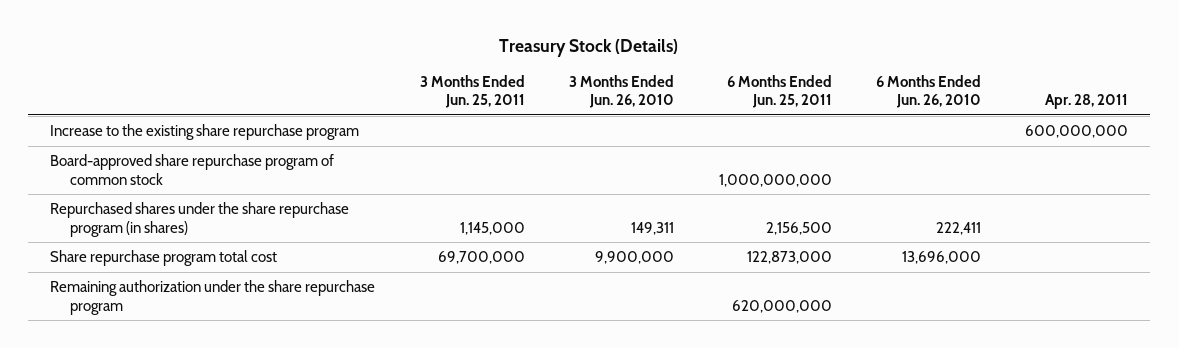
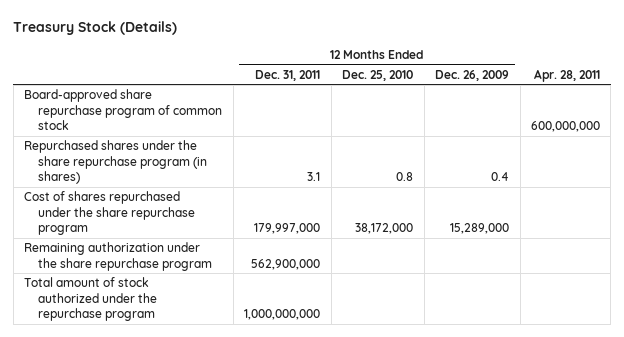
- | 3 Months Ended Jun. 25, 2011 | 3 Months Ended Jun. 26, 2010 | 6 Months Ended Jun. 25, 2011 | 6 Months Ended Jun. 26, 2010 | Apr. 28, 2011
+ | 12 Months Ended Dec. 31, 2011 | 12 Months Ended Dec. 25, 2010 | 12 Months Ended Dec. 26, 2009 | Apr. 28, 2011
- Increase to the existing share repurchase program | | | | | 600,000,000
- Board-approved share repurchase program of common stock | | | 1,000,000,000 | |
+ Board-approved share repurchase program of common stock | | | | 600,000,000
- Share repurchase program total cost | 69,700,000 | 9,900,000 | 122,873,000 | 13,696,000 |
+ Cost of shares repurchased under the share repurchase program | 179,997,000 | 38,172,000 | 15,289,000 |
+ Total amount of stock authorized under the repurchase program | 1,000,000,000 | | |

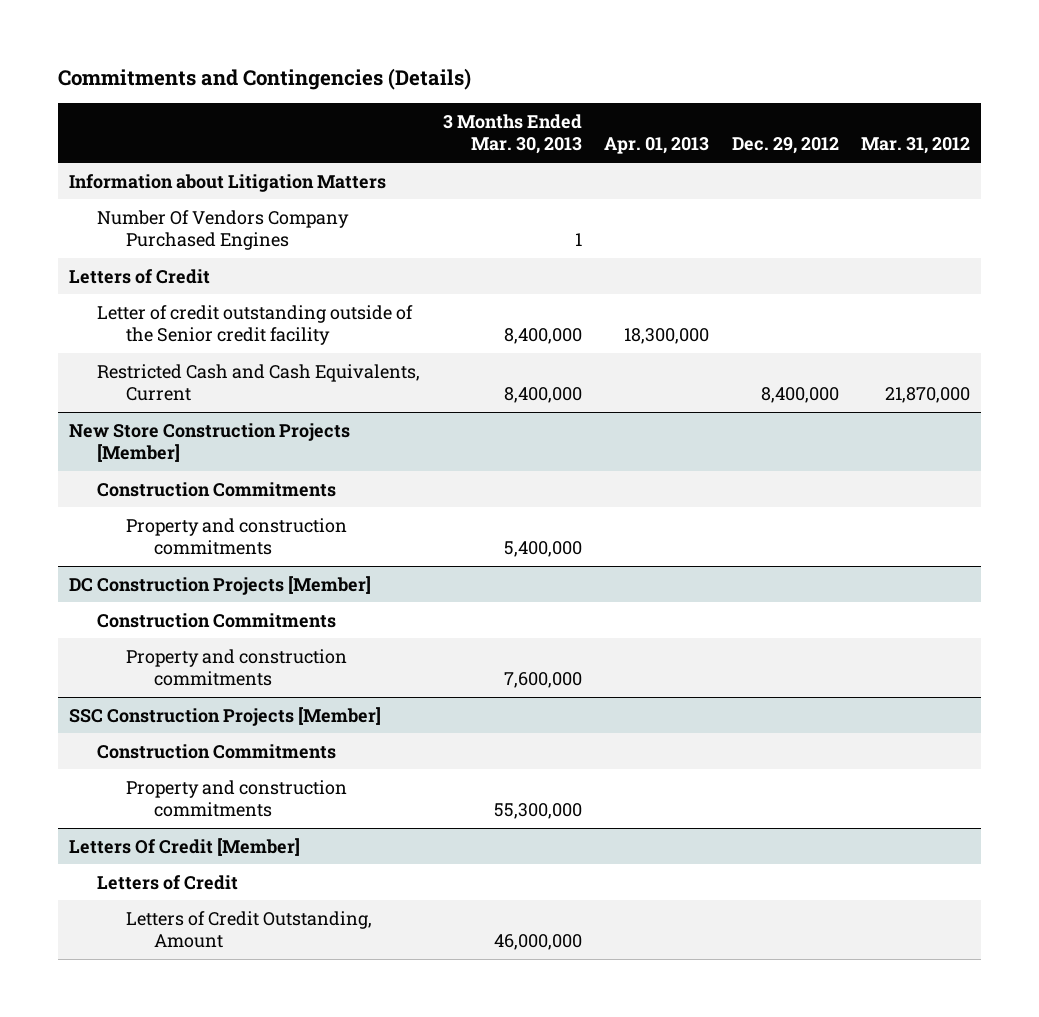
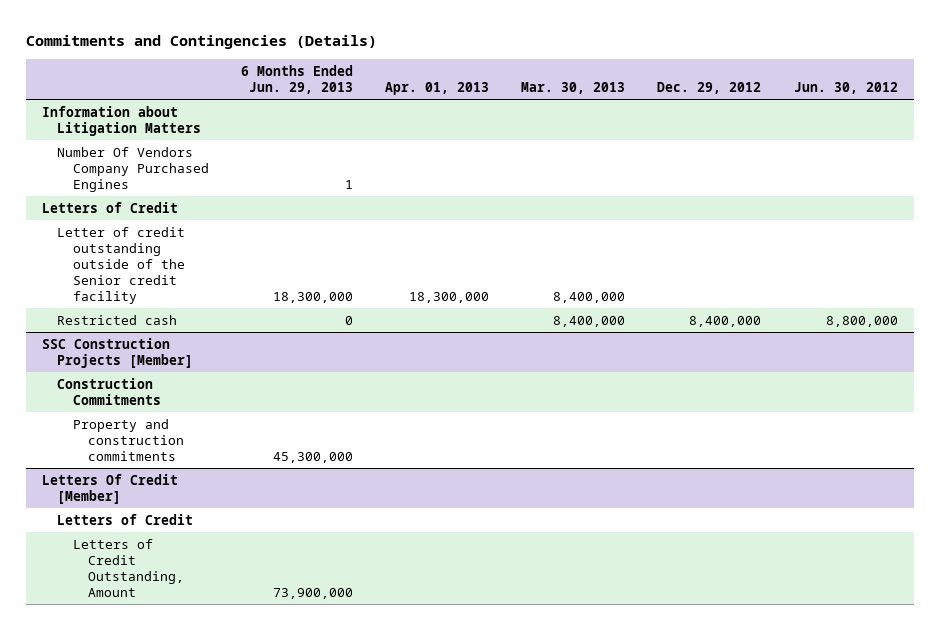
- | 3 Months Ended Mar. 30, 2013 | Apr. 01, 2013 | Dec. 29, 2012 | Mar. 31, 2012
+ | 6 Months Ended Jun. 29, 2013 | Apr. 01, 2013 | Mar. 30, 2013 | Dec. 29, 2012 | Jun. 30, 2012
- Restricted Cash and Cash Equivalents, Current | 8,400,000 | | 8,400,000 | 21,870,000
- New Store Construction Projects [Member]
- Construction Commitments
- Property and construction commitments | 5,400,000 | | |
- DC Construction Projects [Member]
- Construction Commitments
- Property and construction commitments | 7,600,000 | | |
+ Restricted cash | 0 | | 8,400,000 | 8,400,000 | 8,800,000

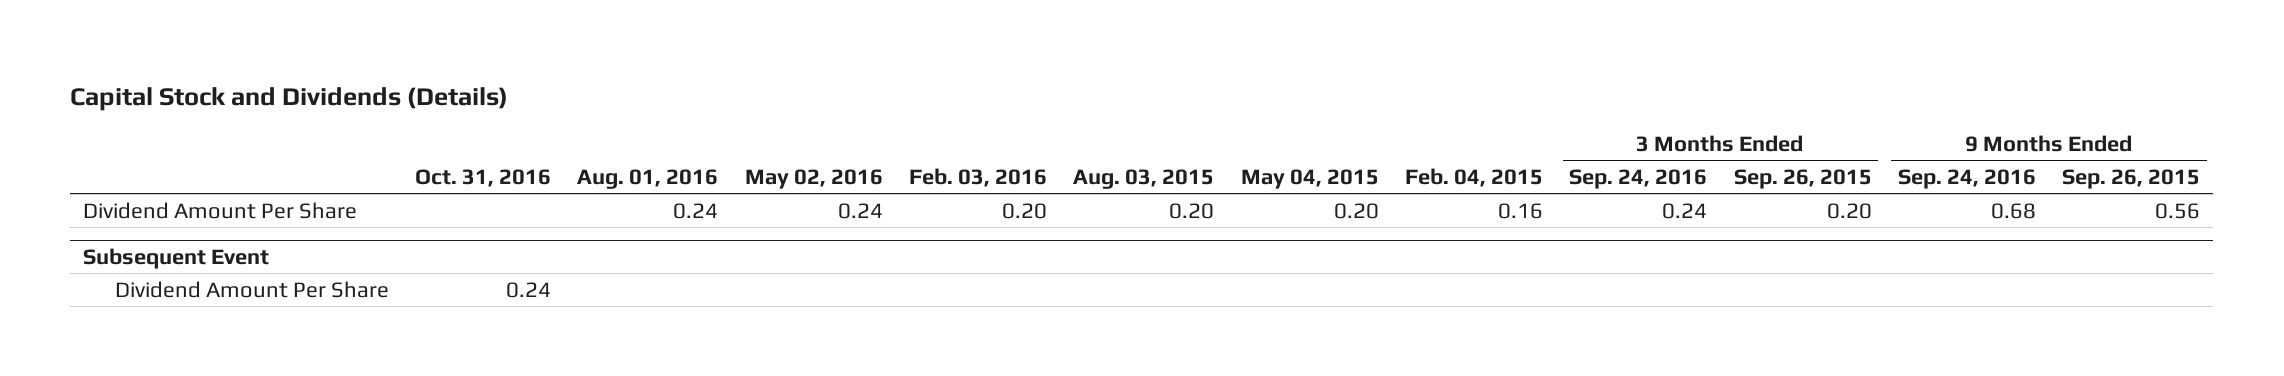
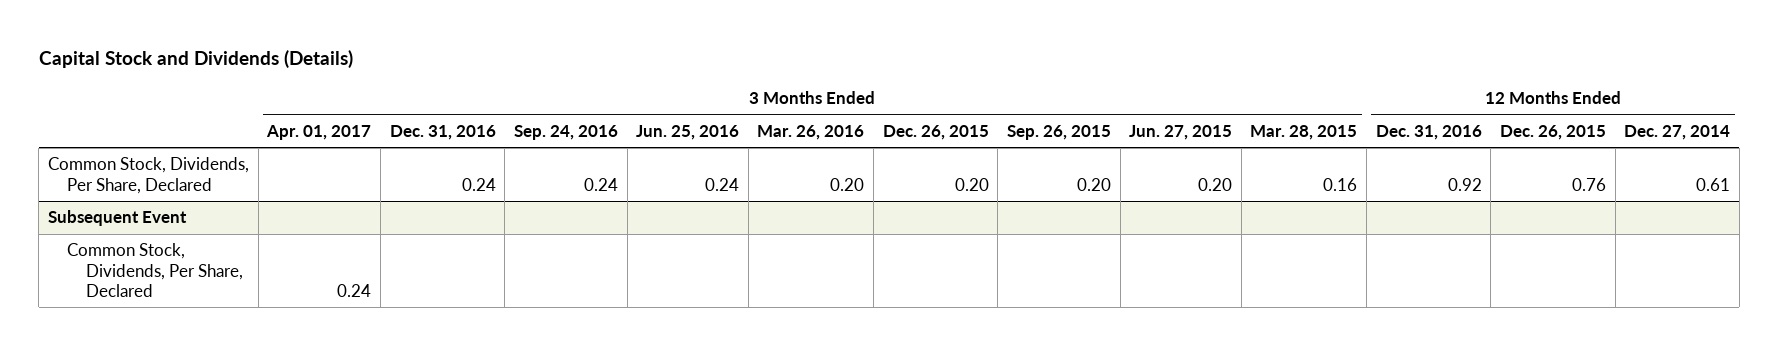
- | Oct. 31, 2016 | Aug. 01, 2016 | May 02, 2016 | Feb. 03, 2016 | Aug. 03, 2015 | May 04, 2015 | Feb. 04, 2015 | 3 Months Ended Sep. 24, 2016 | 3 Months Ended Sep. 26, 2015 | 9 Months Ended Sep. 24, 2016 | 9 Months Ended Sep. 26, 2015
+ | 3 Months Ended Apr. 01, 2017 | 3 Months Ended Dec. 31, 2016 | 3 Months Ended Sep. 24, 2016 | 3 Months Ended Jun. 25, 2016 | 3 Months Ended Mar. 26, 2016 | 3 Months Ended Dec. 26, 2015 | 3 Months Ended Sep. 26, 2015 | 3 Months Ended Jun. 27, 2015 | 3 Months Ended Mar. 28, 2015 | 12 Months Ended Dec. 31, 2016 | 12 Months Ended Dec. 26, 2015 | 12 Months Ended Dec. 27, 2014
- Dividend Amount Per Share | | 0.24 | 0.24 | 0.20 | 0.20 | 0.20 | 0.16 | 0.24 | 0.20 | 0.68 | 0.56
+ Common Stock, Dividends, Per Share, Declared | | 0.24 | 0.24 | 0.24 | 0.20 | 0.20 | 0.20 | 0.20 | 0.16 | 0.92 | 0.76 | 0.61
@ Subsequent Event
- Dividend Amount Per Share | 0.24 | | | | | | | | | |
+ Common Stock, Dividends, Per Share, Declared | 0.24 | | | | | | | | | | |

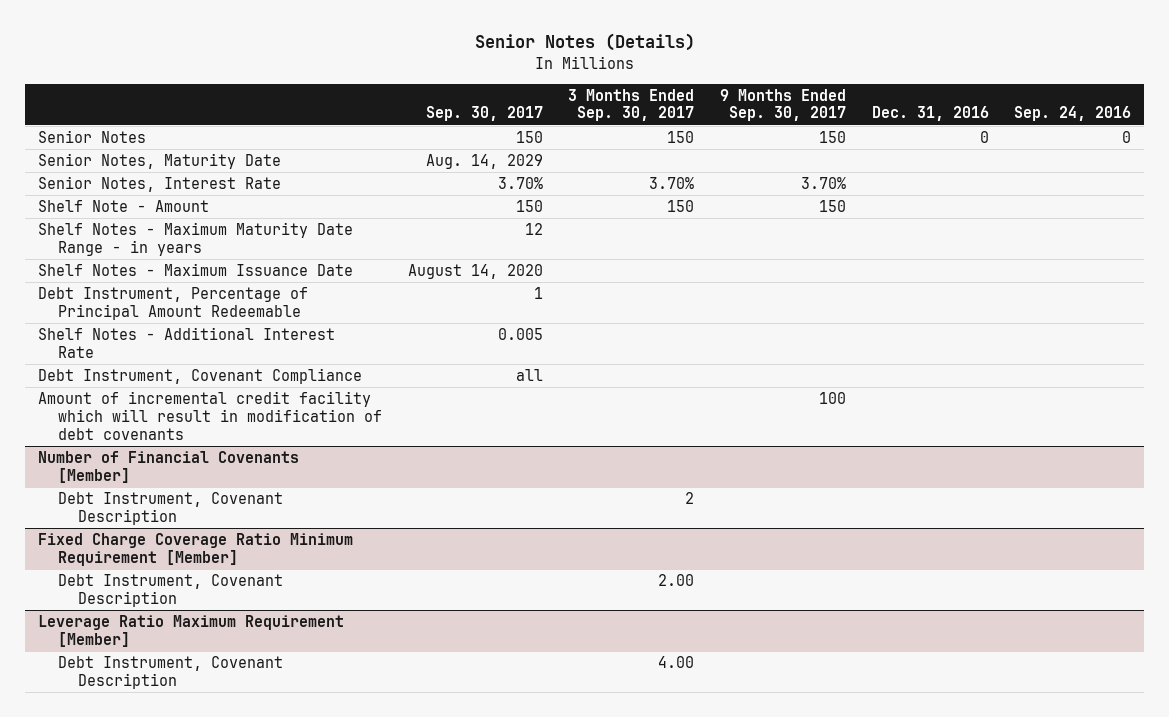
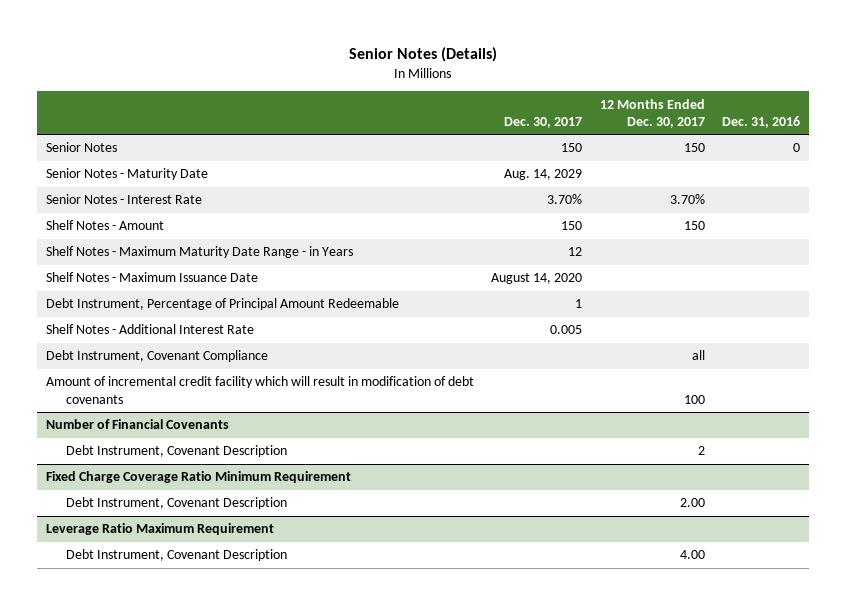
- | Sep. 30, 2017 | 3 Months Ended Sep. 30, 2017 | 9 Months Ended Sep. 30, 2017 | Dec. 31, 2016 | Sep. 24, 2016
+ | Dec. 30, 2017 | 12 Months Ended Dec. 30, 2017 | Dec. 31, 2016
- Senior Notes, Maturity Date | Aug. 14, 2029 | | | |
- Senior Notes, Interest Rate | 3.70% | 3.70% | 3.70% | |
- Shelf Note - Amount | 150 | 150 | 150 | |
- Shelf Notes - Maximum Maturity Date Range - in years | 12 | | | |
+ Senior Notes - Maturity Date | Aug. 14, 2029 | |
+ Senior Notes - Interest Rate | 3.70% | 3.70% |
+ Shelf Notes - Amount | 150 | 150 |
+ Shelf Notes - Maximum Maturity Date Range - in Years | 12 | |
- Number of Financial Covenants [Member]
+ Number of Financial Covenants
- Fixed Charge Coverage Ratio Minimum Requirement [Member]
+ Fixed Charge Coverage Ratio Minimum Requirement
- Leverage Ratio Maximum Requirement [Member]
+ Leverage Ratio Maximum Requirement

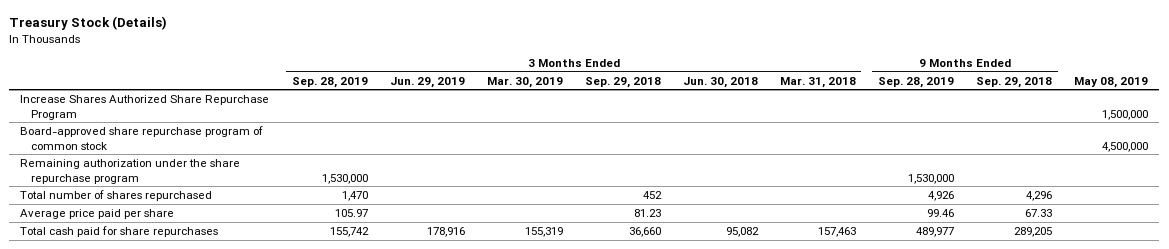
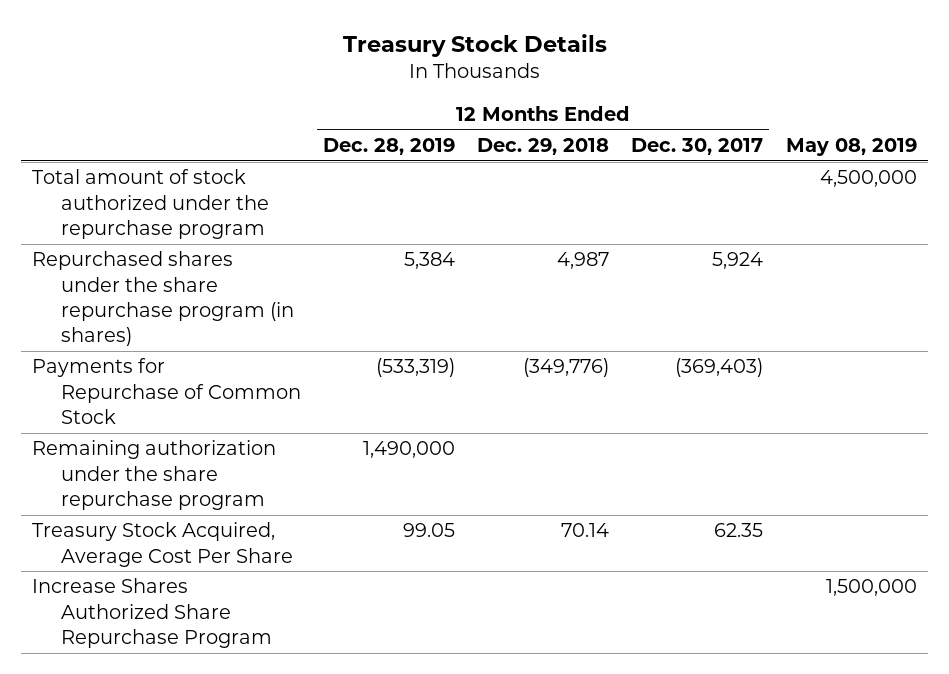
- Treasury Stock (Details)
+ Treasury Stock Details
- | 3 Months Ended Sep. 28, 2019 | 3 Months Ended Jun. 29, 2019 | 3 Months Ended Mar. 30, 2019 | 3 Months Ended Sep. 29, 2018 | 3 Months Ended Jun. 30, 2018 | 3 Months Ended Mar. 31, 2018 | 9 Months Ended Sep. 28, 2019 | 9 Months Ended Sep. 29, 2018 | May 08, 2019
+ | 12 Months Ended Dec. 28, 2019 | 12 Months Ended Dec. 29, 2018 | 12 Months Ended Dec. 30, 2017 | May 08, 2019
- Board-approved share repurchase program of common stock | | | | | | | | | 4,500,000
+ Total amount of stock authorized under the repurchase program | | | | 4,500,000
+ Repurchased shares under the share repurchase program (in shares) | 5,384 | 4,987 | 5,924 |
+ Payments for Repurchase of Common Stock | (533,319) | (349,776) | (369,403) |
- Total number of shares repurchased | 1,470 | | | 452 | | | 4,926 | 4,296 |
- Average price paid per share | 105.97 | | | 81.23 | | | 99.46 | 67.33 |
- Total cash paid for share repurchases | 155,742 | 178,916 | 155,319 | 36,660 | 95,082 | 157,463 | 489,977 | 289,205 |
+ Treasury Stock Acquired, Average Cost Per Share | 99.05 | 70.14 | 62.35 |
moved down: Increase Shares Authorized Share Repurchase Program | | | | 1,500,000

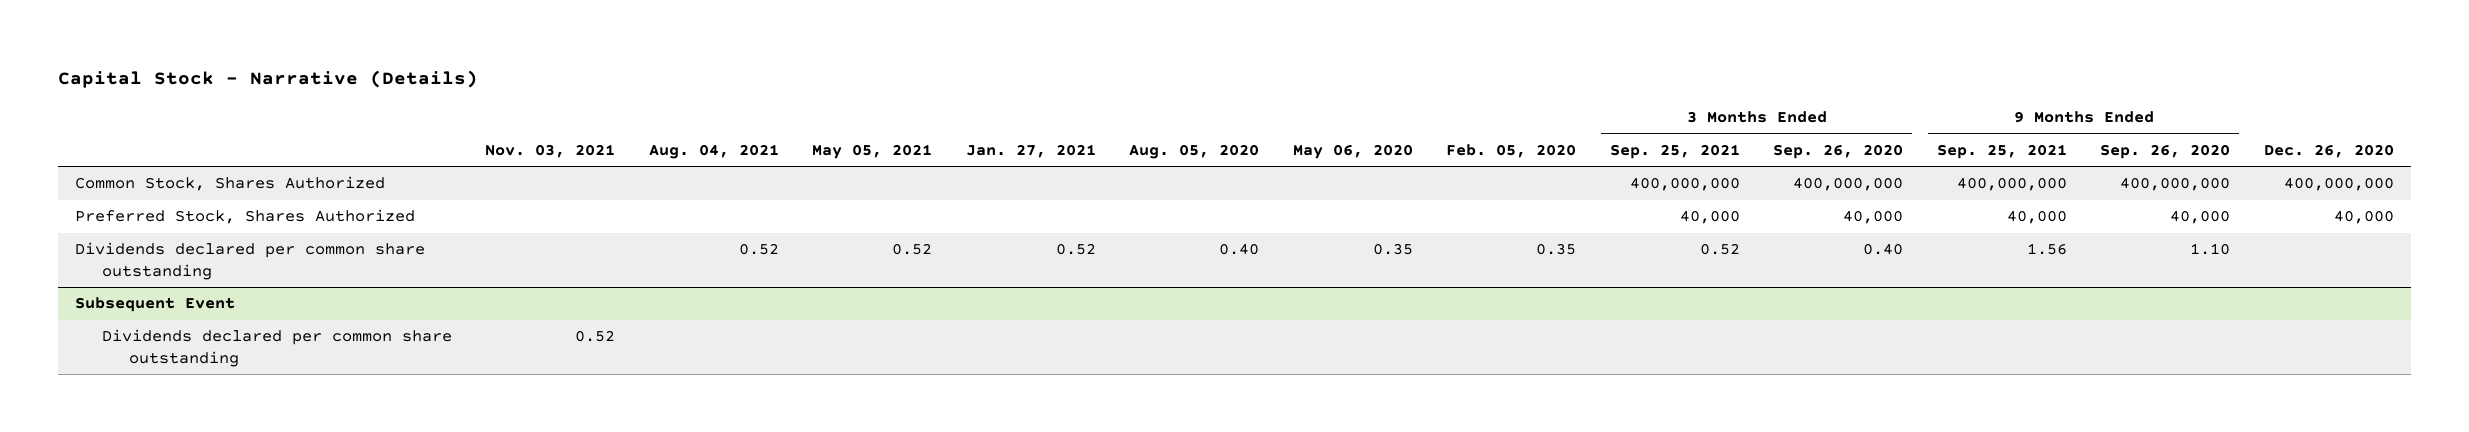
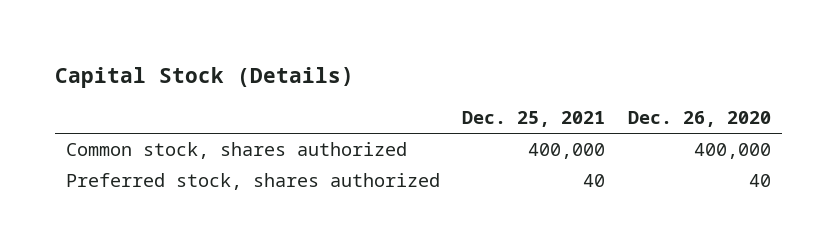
- Capital Stock - Narrative (Details)
+ Capital Stock (Details)
- | Nov. 03, 2021 | Aug. 04, 2021 | May 05, 2021 | Jan. 27, 2021 | Aug. 05, 2020 | May 06, 2020 | Feb. 05, 2020 | 3 Months Ended Sep. 25, 2021 | 3 Months Ended Sep. 26, 2020 | 9 Months Ended Sep. 25, 2021 | 9 Months Ended Sep. 26, 2020 | Dec. 26, 2020
+ | Dec. 25, 2021 | Dec. 26, 2020
- Common Stock, Shares Authorized | | | | | | | | 400,000,000 | 400,000,000 | 400,000,000 | 400,000,000 | 400,000,000
- Preferred Stock, Shares Authorized | | | | | | | | 40,000 | 40,000 | 40,000 | 40,000 | 40,000
- Dividends declared per common share outstanding | | 0.52 | 0.52 | 0.52 | 0.40 | 0.35 | 0.35 | 0.52 | 0.40 | 1.56 | 1.10 |
- Subsequent Event
- Dividends declared per common share outstanding | 0.52 | | | | | | | | | | |
+ Common stock, shares authorized | 400,000 | 400,000
+ Preferred stock, shares authorized | 40 | 40

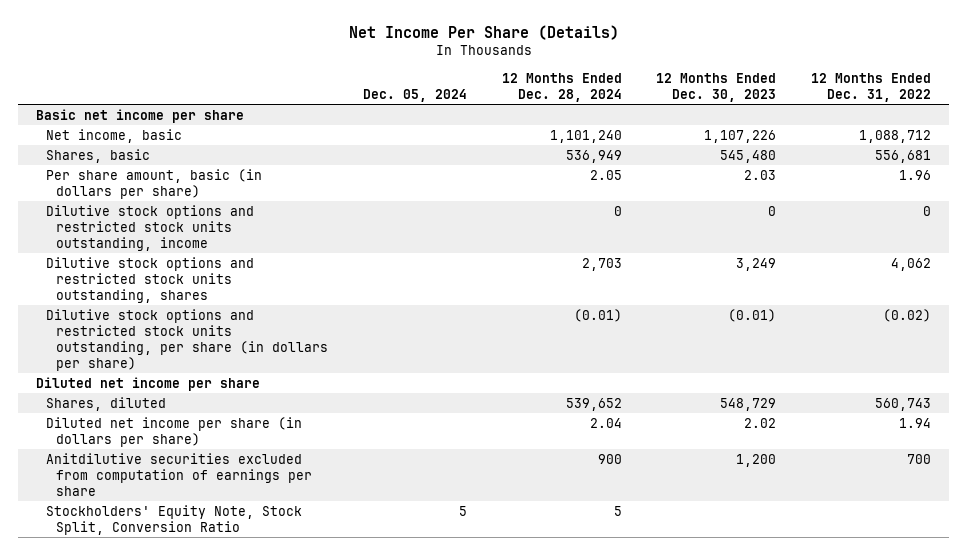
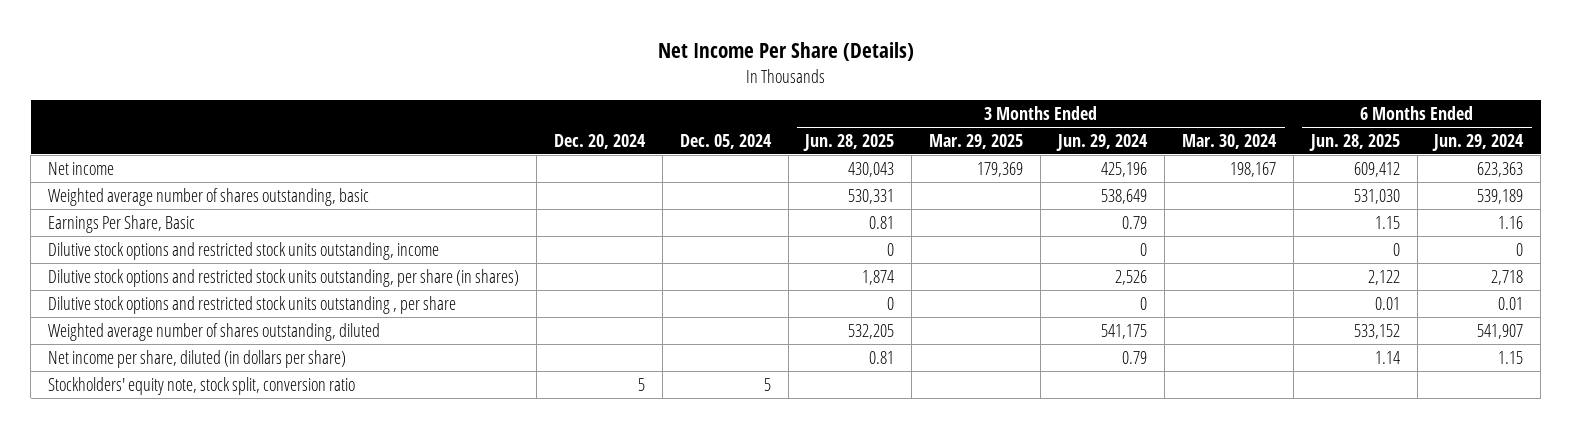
- | Dec. 05, 2024 | 12 Months Ended Dec. 28, 2024 | 12 Months Ended Dec. 30, 2023 | 12 Months Ended Dec. 31, 2022
+ | Dec. 20, 2024 | Dec. 05, 2024 | 3 Months Ended Jun. 28, 2025 | 3 Months Ended Mar. 29, 2025 | 3 Months Ended Jun. 29, 2024 | 3 Months Ended Mar. 30, 2024 | 6 Months Ended Jun. 28, 2025 | 6 Months Ended Jun. 29, 2024
- Basic net income per share
- Net income, basic | | 1,101,240 | 1,107,226 | 1,088,712
- Shares, basic | | 536,949 | 545,480 | 556,681
- Per share amount, basic (in dollars per share) | | 2.05 | 2.03 | 1.96
+ Net income | | | 430,043 | 179,369 | 425,196 | 198,167 | 609,412 | 623,363
+ Weighted average number of shares outstanding, basic | | | 530,331 | | 538,649 | | 531,030 | 539,189
+ Earnings Per Share, Basic | | | 0.81 | | 0.79 | | 1.15 | 1.16
- Dilutive stock options and restricted stock units outstanding, shares | | 2,703 | 3,249 | 4,062
- Dilutive stock options and restricted stock units outstanding, per share (in dollars per share) | | (0.01) | (0.01) | (0.02)
- Diluted net income per share
- Shares, diluted | | 539,652 | 548,729 | 560,743
- Diluted net income per share (in dollars per share) | | 2.04 | 2.02 | 1.94
- Anitdilutive securities excluded from computation of earnings per share | | 900 | 1,200 | 700
- Stockholders' Equity Note, Stock Split, Conversion Ratio | 5 | 5 | |
+ Dilutive stock options and restricted stock units outstanding, per share (in shares) | | | 1,874 | | 2,526 | | 2,122 | 2,718
+ Dilutive stock options and restricted stock units outstanding , per share | | | 0 | | 0 | | 0.01 | 0.01
+ Weighted average number of shares outstanding, diluted | | | 532,205 | | 541,175 | | 533,152 | 541,907
+ Net income per share, diluted (in dollars per share) | | | 0.81 | | 0.79 | | 1.14 | 1.15
+ Stockholders' equity note, stock split, conversion ratio | 5 | 5 | | | | | |

